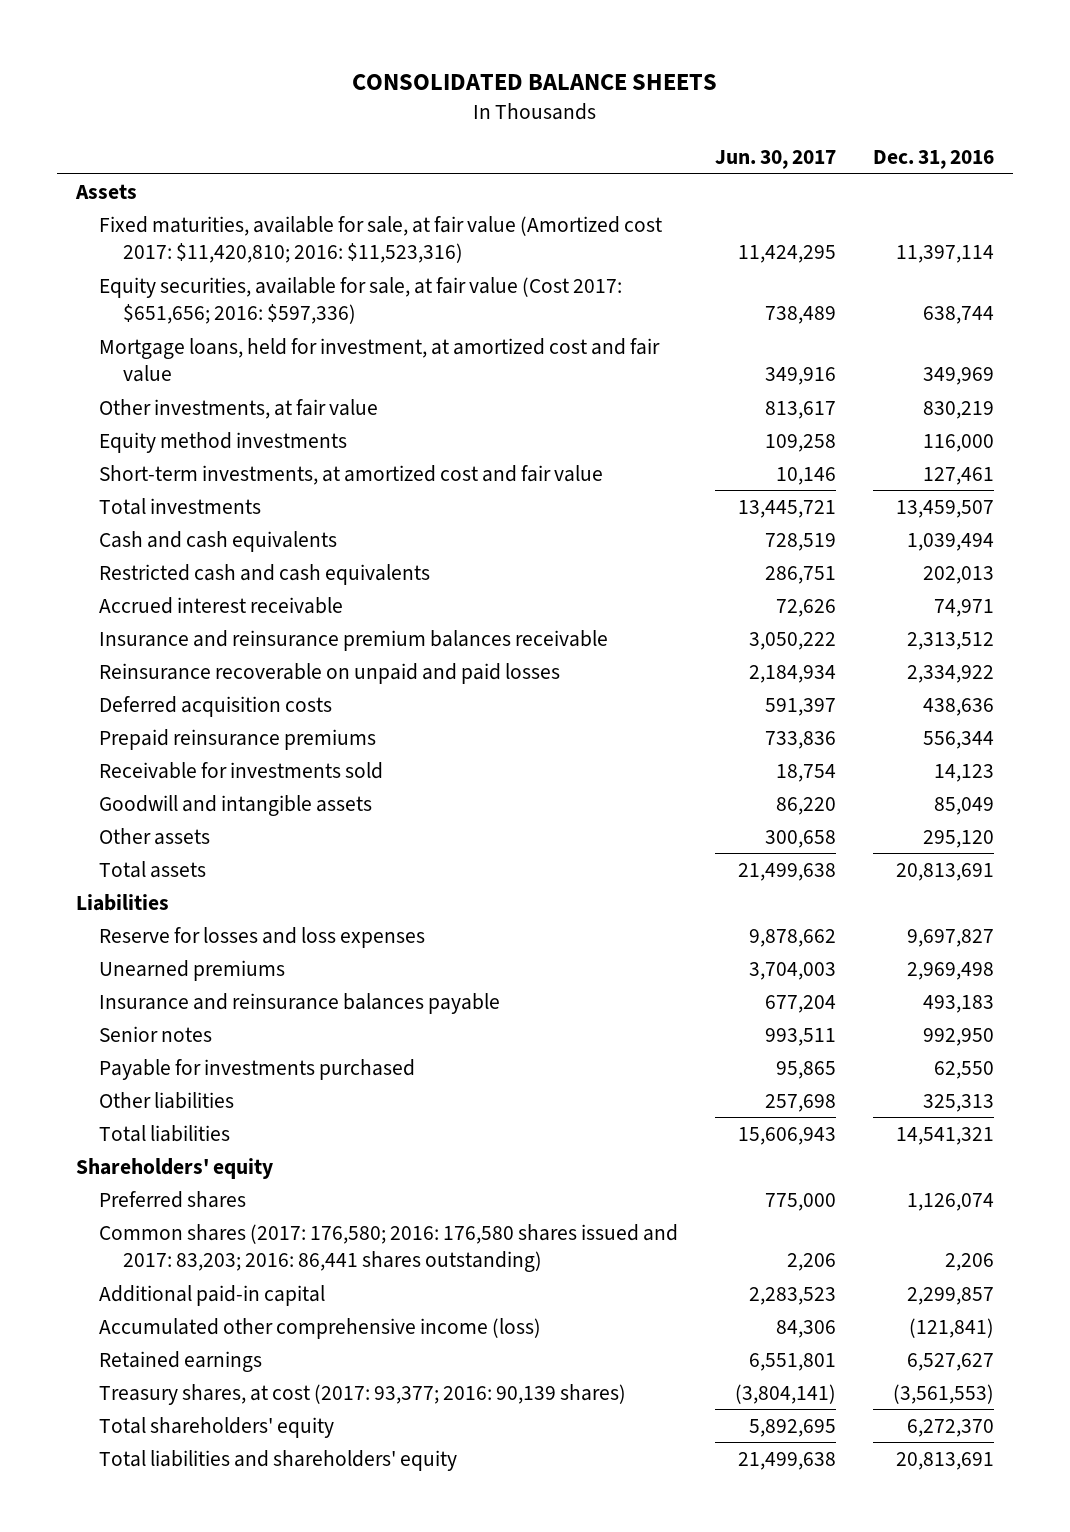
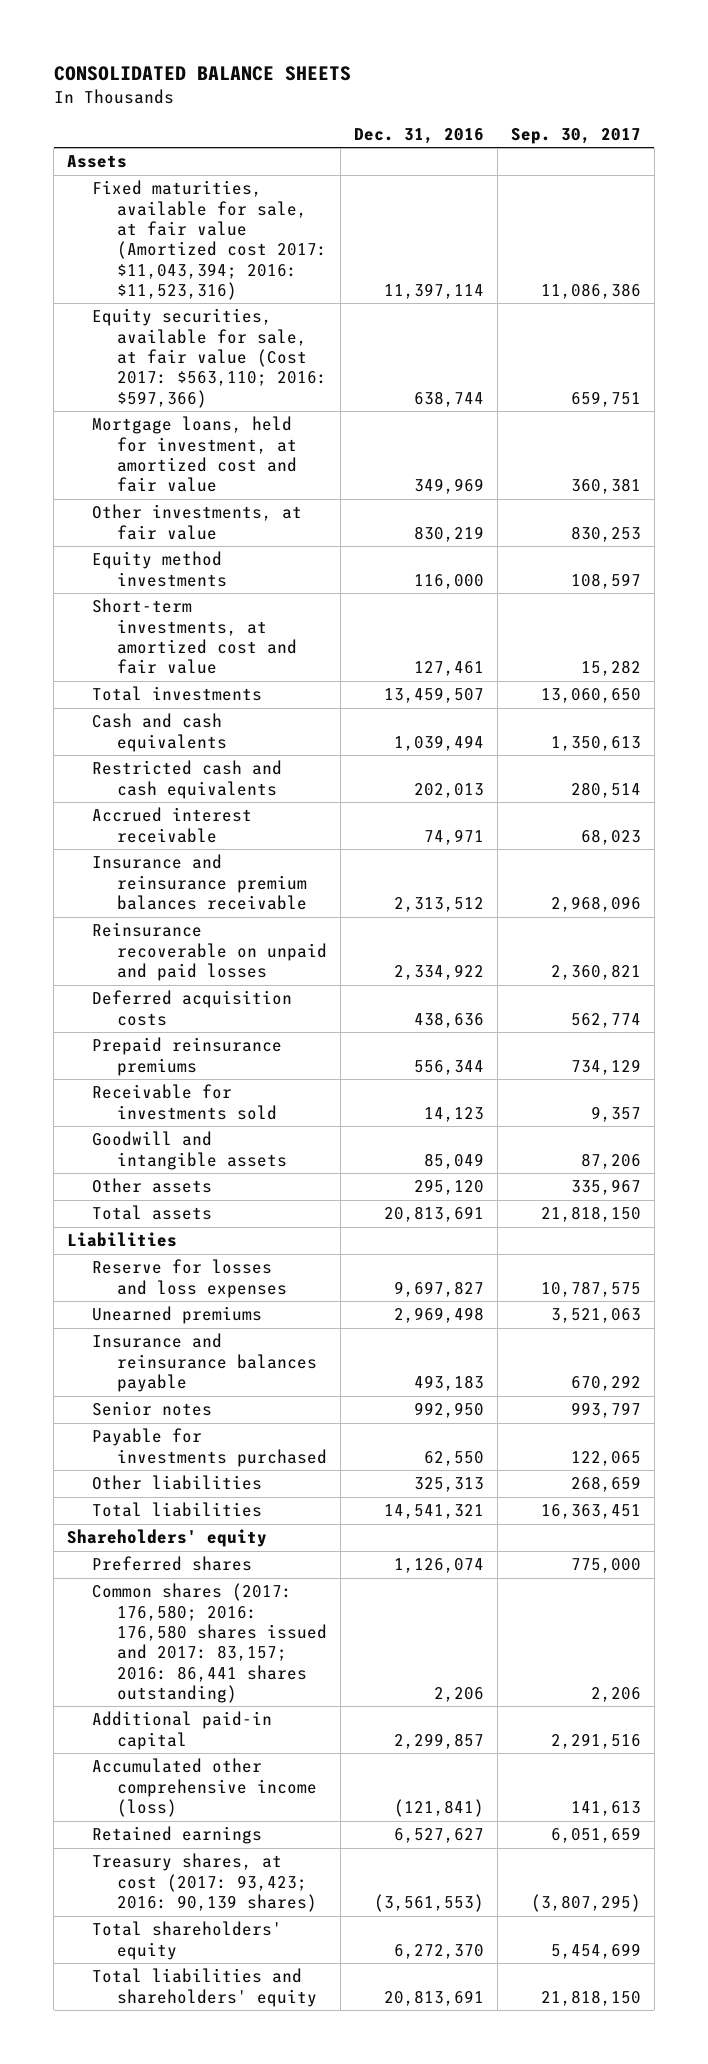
- | Jun. 30, 2017 | Dec. 31, 2016
+ | Dec. 31, 2016 | Sep. 30, 2017
- Fixed maturities, available for sale, at fair value (Amortized cost 2017: $11,420,810; 2016: $11,523,316) | 11,424,295 | 11,397,114
- Equity securities, available for sale, at fair value (Cost 2017: $651,656; 2016: $597,336) | 738,489 | 638,744
+ Fixed maturities, available for sale, at fair value (Amortized cost 2017: $11,043,394; 2016: $11,523,316) | 11,397,114 | 11,086,386
+ Equity securities, available for sale, at fair value (Cost 2017: $563,110; 2016: $597,366) | 638,744 | 659,751
- Common shares (2017: 176,580; 2016: 176,580 shares issued and 2017: 83,203; 2016: 86,441 shares outstanding) | 2,206 | 2,206
+ Common shares (2017: 176,580; 2016: 176,580 shares issued and 2017: 83,157; 2016: 86,441 shares outstanding) | 2,206 | 2,206
- Treasury shares, at cost (2017: 93,377; 2016: 90,139 shares) | (3,804,141) | (3,561,553)
+ Treasury shares, at cost (2017: 93,423; 2016: 90,139 shares) | (3,561,553) | (3,807,295)

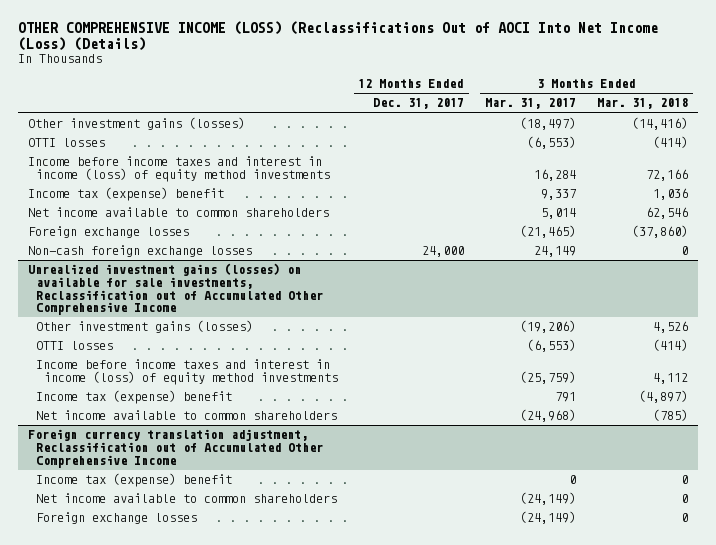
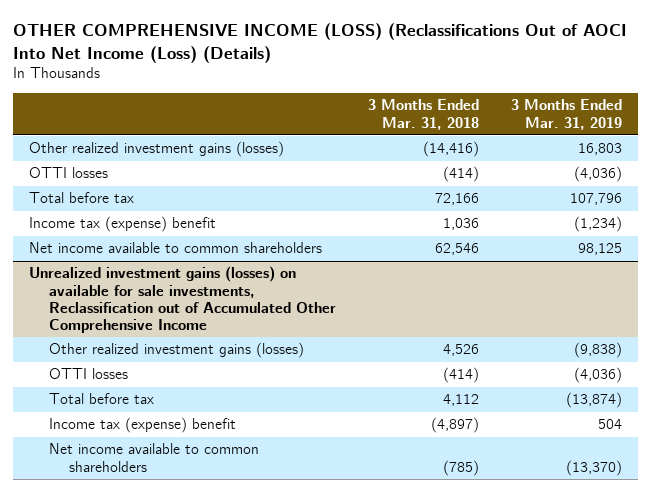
- | 12 Months Ended Dec. 31, 2017 | 3 Months Ended Mar. 31, 2017 | 3 Months Ended Mar. 31, 2018
+ | 3 Months Ended Mar. 31, 2018 | 3 Months Ended Mar. 31, 2019
- Other investment gains (losses) | | (18,497) | (14,416)
+ Other realized investment gains (losses) | (14,416) | 16,803
- Income before income taxes and interest in income (loss) of equity method investments | | 16,284 | 72,166
+ Total before tax | 72,166 | 107,796
- Foreign exchange losses | | (21,465) | (37,860)
- Non-cash foreign exchange losses | 24,000 | 24,149 | 0
@ Unrealized investment gains (losses) on available for sale investments, Reclassification out of Accumulated Other Comprehensive Income
- Other investment gains (losses) | | (19,206) | 4,526
+ Other realized investment gains (losses) | 4,526 | (9,838)
- Income before income taxes and interest in income (loss) of equity method investments | | (25,759) | 4,112
+ Total before tax | 4,112 | (13,874)
- Foreign currency translation adjustment, Reclassification out of Accumulated Other Comprehensive Income
- Income tax (expense) benefit | | 0 | 0
- Net income available to common shareholders | | (24,149) | 0
- Foreign exchange losses | | (24,149) | 0

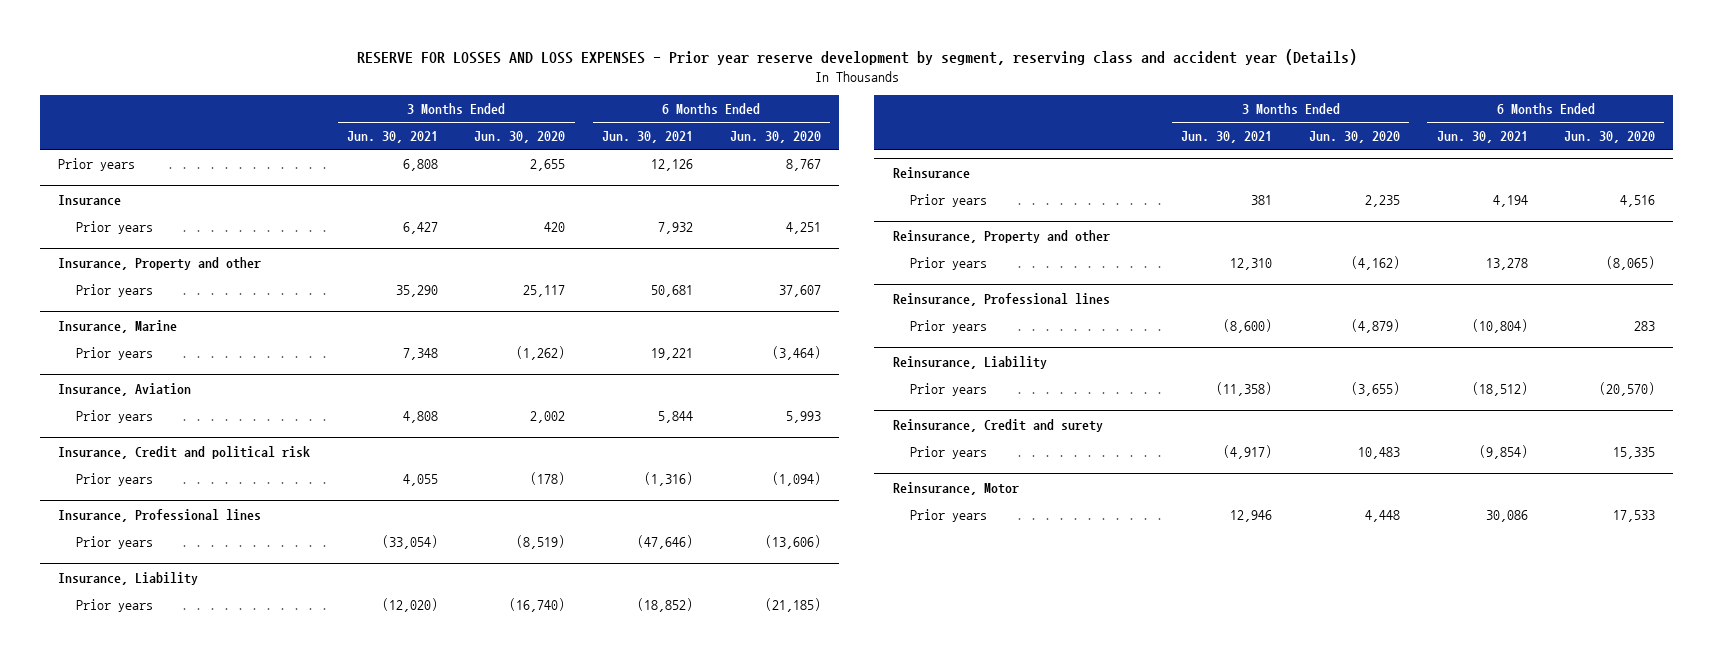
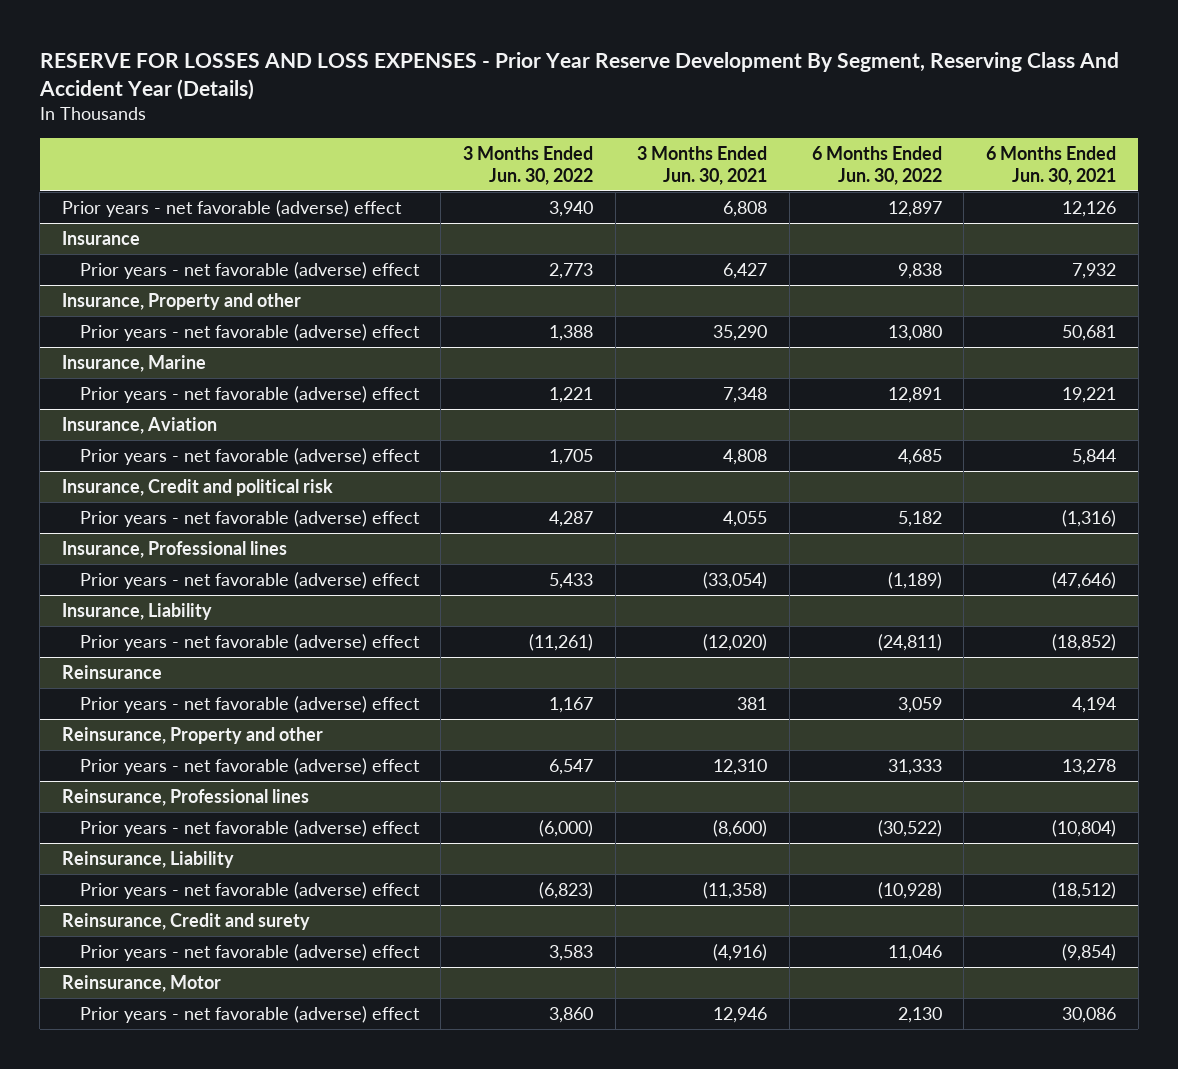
- RESERVE FOR LOSSES AND LOSS EXPENSES - Prior year reserve development by segment, reserving class and accident year (Details)
+ RESERVE FOR LOSSES AND LOSS EXPENSES - Prior Year Reserve Development By Segment, Reserving Class And Accident Year (Details)
- | 3 Months Ended Jun. 30, 2021 | 3 Months Ended Jun. 30, 2020 | 6 Months Ended Jun. 30, 2021 | 6 Months Ended Jun. 30, 2020
+ | 3 Months Ended Jun. 30, 2022 | 3 Months Ended Jun. 30, 2021 | 6 Months Ended Jun. 30, 2022 | 6 Months Ended Jun. 30, 2021
- Prior years | 6,808 | 2,655 | 12,126 | 8,767
+ Prior years - net favorable (adverse) effect | 3,940 | 6,808 | 12,897 | 12,126
@ Insurance
- Prior years | 6,427 | 420 | 7,932 | 4,251
+ Prior years - net favorable (adverse) effect | 2,773 | 6,427 | 9,838 | 7,932
@ Insurance, Property and other
- Prior years | 35,290 | 25,117 | 50,681 | 37,607
+ Prior years - net favorable (adverse) effect | 1,388 | 35,290 | 13,080 | 50,681
@ Insurance, Marine
- Prior years | 7,348 | (1,262) | 19,221 | (3,464)
+ Prior years - net favorable (adverse) effect | 1,221 | 7,348 | 12,891 | 19,221
@ Insurance, Aviation
- Prior years | 4,808 | 2,002 | 5,844 | 5,993
+ Prior years - net favorable (adverse) effect | 1,705 | 4,808 | 4,685 | 5,844
@ Insurance, Credit and political risk
- Prior years | 4,055 | (178) | (1,316) | (1,094)
+ Prior years - net favorable (adverse) effect | 4,287 | 4,055 | 5,182 | (1,316)
@ Insurance, Professional lines
- Prior years | (33,054) | (8,519) | (47,646) | (13,606)
+ Prior years - net favorable (adverse) effect | 5,433 | (33,054) | (1,189) | (47,646)
@ Insurance, Liability
- Prior years | (12,020) | (16,740) | (18,852) | (21,185)
+ Prior years - net favorable (adverse) effect | (11,261) | (12,020) | (24,811) | (18,852)
@ Reinsurance
- Prior years | 381 | 2,235 | 4,194 | 4,516
+ Prior years - net favorable (adverse) effect | 1,167 | 381 | 3,059 | 4,194
@ Reinsurance, Property and other
- Prior years | 12,310 | (4,162) | 13,278 | (8,065)
+ Prior years - net favorable (adverse) effect | 6,547 | 12,310 | 31,333 | 13,278
@ Reinsurance, Professional lines
- Prior years | (8,600) | (4,879) | (10,804) | 283
+ Prior years - net favorable (adverse) effect | (6,000) | (8,600) | (30,522) | (10,804)
@ Reinsurance, Liability
- Prior years | (11,358) | (3,655) | (18,512) | (20,570)
+ Prior years - net favorable (adverse) effect | (6,823) | (11,358) | (10,928) | (18,512)
@ Reinsurance, Credit and surety
- Prior years | (4,917) | 10,483 | (9,854) | 15,335
+ Prior years - net favorable (adverse) effect | 3,583 | (4,916) | 11,046 | (9,854)
@ Reinsurance, Motor
- Prior years | 12,946 | 4,448 | 30,086 | 17,533
+ Prior years - net favorable (adverse) effect | 3,860 | 12,946 | 2,130 | 30,086

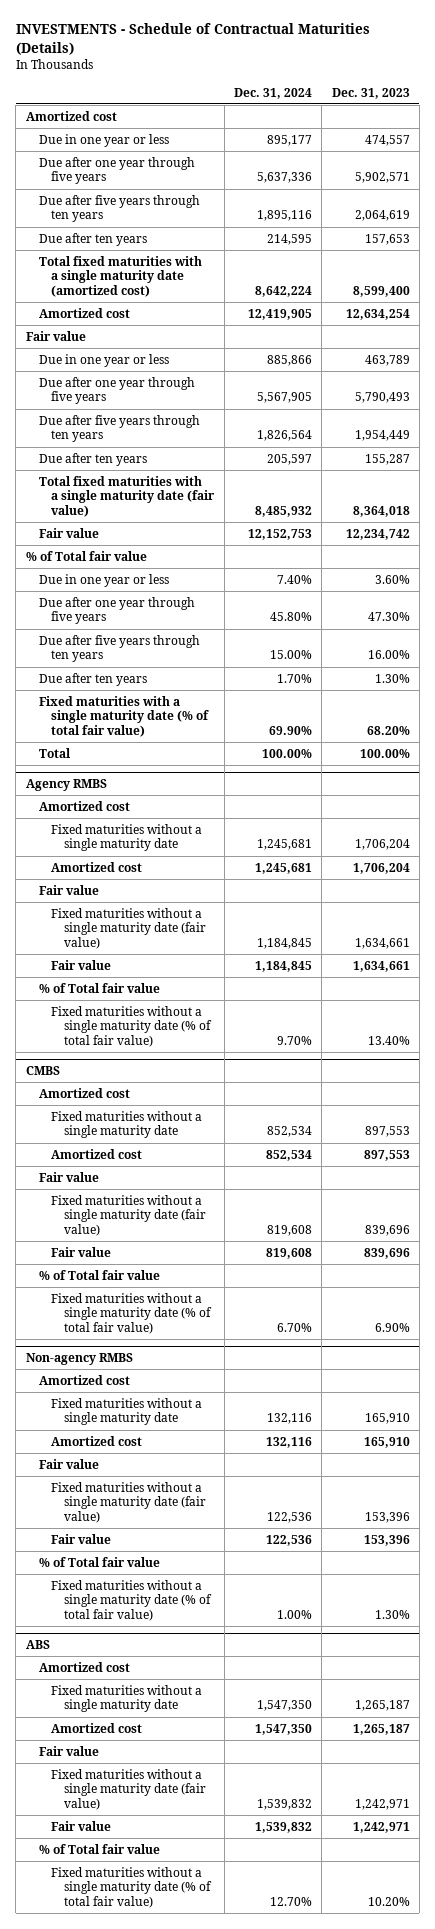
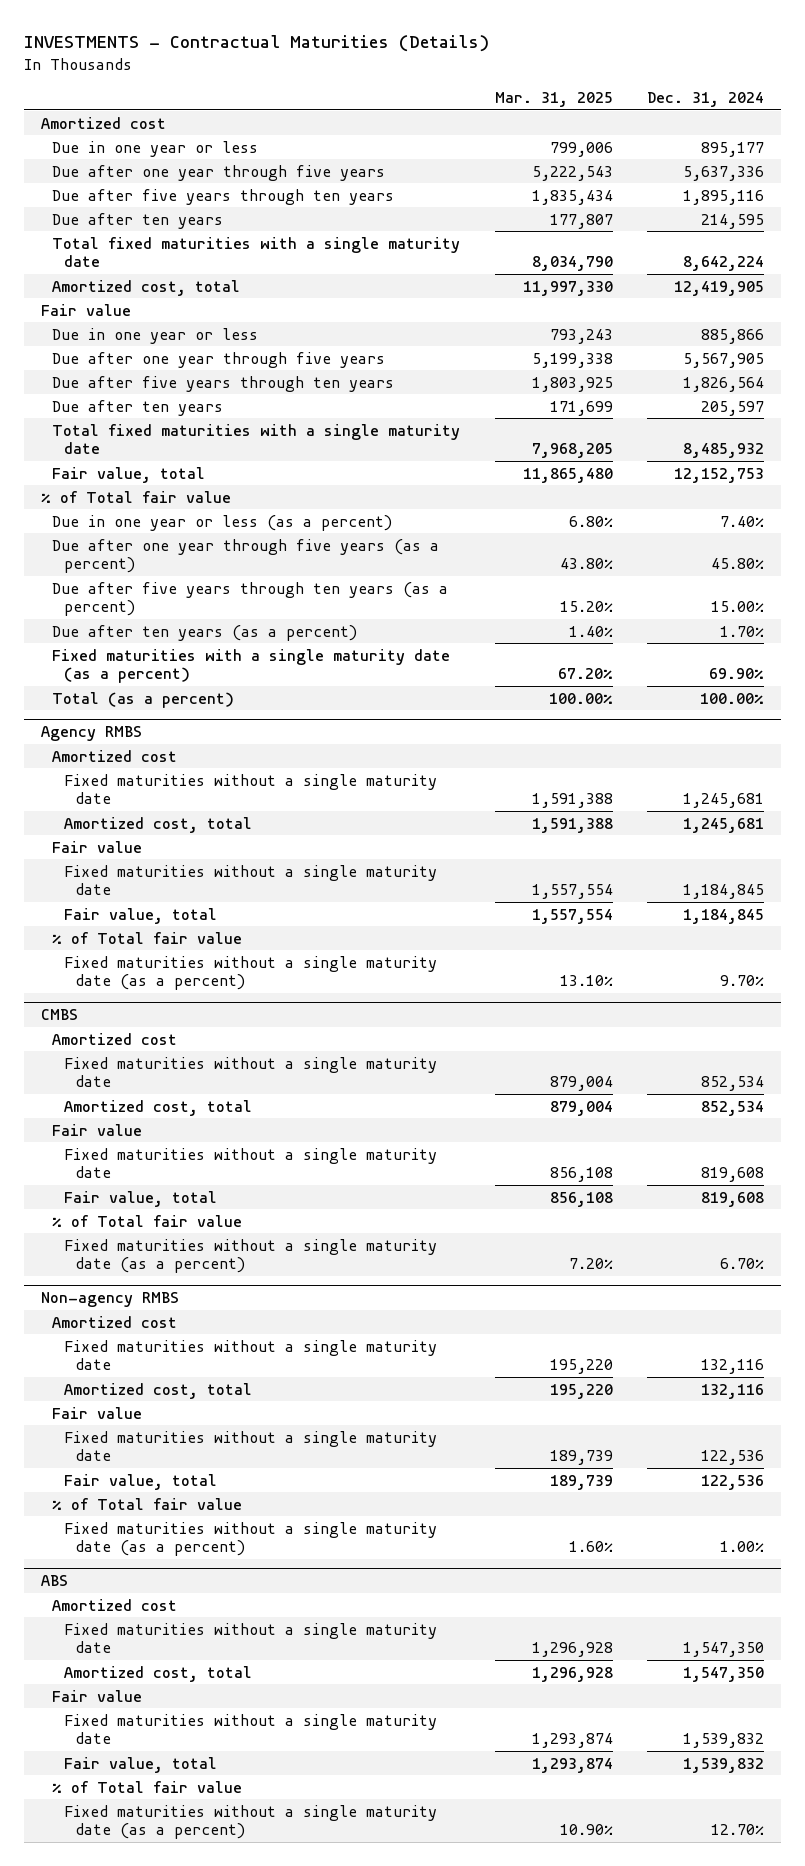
- INVESTMENTS - Schedule of Contractual Maturities (Details)
+ INVESTMENTS - Contractual Maturities (Details)
- | Dec. 31, 2024 | Dec. 31, 2023
+ | Mar. 31, 2025 | Dec. 31, 2024
- Total fixed maturities with a single maturity date (amortized cost) | 8,642,224 | 8,599,400
- Amortized cost | 12,419,905 | 12,634,254
+ Total fixed maturities with a single maturity date | 8,034,790 | 8,642,224
+ Amortized cost, total | 11,997,330 | 12,419,905
- Total fixed maturities with a single maturity date (fair value) | 8,485,932 | 8,364,018
- Fair value | 12,152,753 | 12,234,742
+ Total fixed maturities with a single maturity date | 7,968,205 | 8,485,932
+ Fair value, total | 11,865,480 | 12,152,753
- Due in one year or less | 7.40% | 3.60%
- Due after one year through five years | 45.80% | 47.30%
- Due after five years through ten years | 15.00% | 16.00%
- Due after ten years | 1.70% | 1.30%
- Fixed maturities with a single maturity date (% of total fair value) | 69.90% | 68.20%
- Total | 100.00% | 100.00%
+ Due in one year or less (as a percent) | 6.80% | 7.40%
+ Due after one year through five years (as a percent) | 43.80% | 45.80%
+ Due after five years through ten years (as a percent) | 15.20% | 15.00%
+ Due after ten years (as a percent) | 1.40% | 1.70%
+ Fixed maturities with a single maturity date (as a percent) | 67.20% | 69.90%
+ Total (as a percent) | 100.00% | 100.00%
@ Agency RMBS
- Amortized cost | 1,245,681 | 1,706,204
+ Amortized cost, total | 1,591,388 | 1,245,681
- Fixed maturities without a single maturity date (fair value) | 1,184,845 | 1,634,661
- Fair value | 1,184,845 | 1,634,661
+ Fixed maturities without a single maturity date | 1,557,554 | 1,184,845
+ Fair value, total | 1,557,554 | 1,184,845
- Fixed maturities without a single maturity date (% of total fair value) | 9.70% | 13.40%
+ Fixed maturities without a single maturity date (as a percent) | 13.10% | 9.70%
@ CMBS
- Amortized cost | 852,534 | 897,553
+ Amortized cost, total | 879,004 | 852,534
- Fixed maturities without a single maturity date (fair value) | 819,608 | 839,696
- Fair value | 819,608 | 839,696
+ Fixed maturities without a single maturity date | 856,108 | 819,608
+ Fair value, total | 856,108 | 819,608
- Fixed maturities without a single maturity date (% of total fair value) | 6.70% | 6.90%
+ Fixed maturities without a single maturity date (as a percent) | 7.20% | 6.70%
@ Non-agency RMBS
- Amortized cost | 132,116 | 165,910
+ Amortized cost, total | 195,220 | 132,116
- Fixed maturities without a single maturity date (fair value) | 122,536 | 153,396
- Fair value | 122,536 | 153,396
+ Fixed maturities without a single maturity date | 189,739 | 122,536
+ Fair value, total | 189,739 | 122,536
- Fixed maturities without a single maturity date (% of total fair value) | 1.00% | 1.30%
+ Fixed maturities without a single maturity date (as a percent) | 1.60% | 1.00%
@ ABS
- Amortized cost | 1,547,350 | 1,265,187
+ Amortized cost, total | 1,296,928 | 1,547,350
- Fixed maturities without a single maturity date (fair value) | 1,539,832 | 1,242,971
- Fair value | 1,539,832 | 1,242,971
+ Fixed maturities without a single maturity date | 1,293,874 | 1,539,832
+ Fair value, total | 1,293,874 | 1,539,832
- Fixed maturities without a single maturity date (% of total fair value) | 12.70% | 10.20%
+ Fixed maturities without a single maturity date (as a percent) | 10.90% | 12.70%

